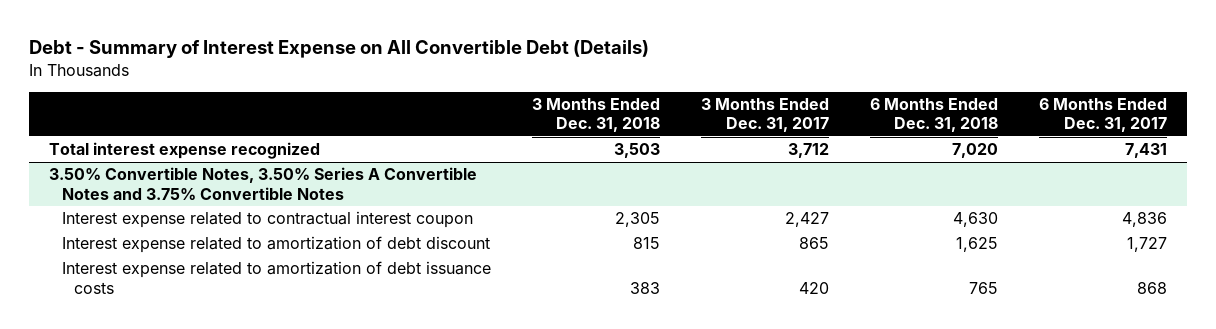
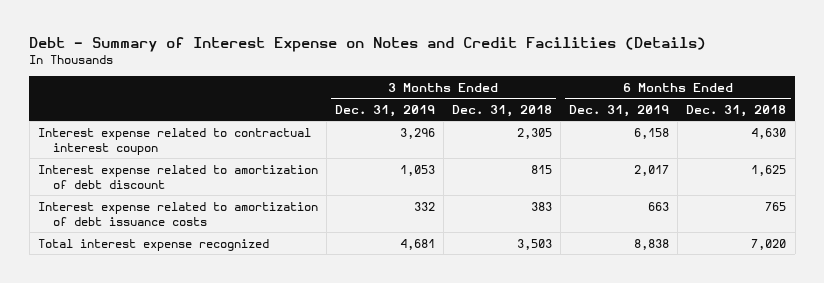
- Debt - Summary of Interest Expense on All Convertible Debt (Details)
+ Debt - Summary of Interest Expense on Notes and Credit Facilities (Details)
- | 3 Months Ended Dec. 31, 2018 | 3 Months Ended Dec. 31, 2017 | 6 Months Ended Dec. 31, 2018 | 6 Months Ended Dec. 31, 2017
+ | 3 Months Ended Dec. 31, 2019 | 3 Months Ended Dec. 31, 2018 | 6 Months Ended Dec. 31, 2019 | 6 Months Ended Dec. 31, 2018
- 3.50% Convertible Notes, 3.50% Series A Convertible Notes and 3.75% Convertible Notes
moved down: Total interest expense recognized | 4,681 | 3,503 | 8,838 | 7,020

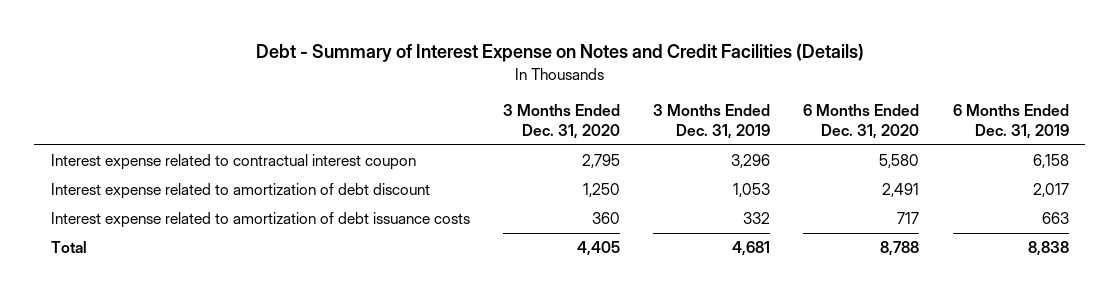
- | 3 Months Ended Dec. 31, 2019 | 3 Months Ended Dec. 31, 2018 | 6 Months Ended Dec. 31, 2019 | 6 Months Ended Dec. 31, 2018
+ | 3 Months Ended Dec. 31, 2020 | 3 Months Ended Dec. 31, 2019 | 6 Months Ended Dec. 31, 2020 | 6 Months Ended Dec. 31, 2019
- Total interest expense recognized | 4,681 | 3,503 | 8,838 | 7,020
+ Total | 4,405 | 4,681 | 8,788 | 8,838

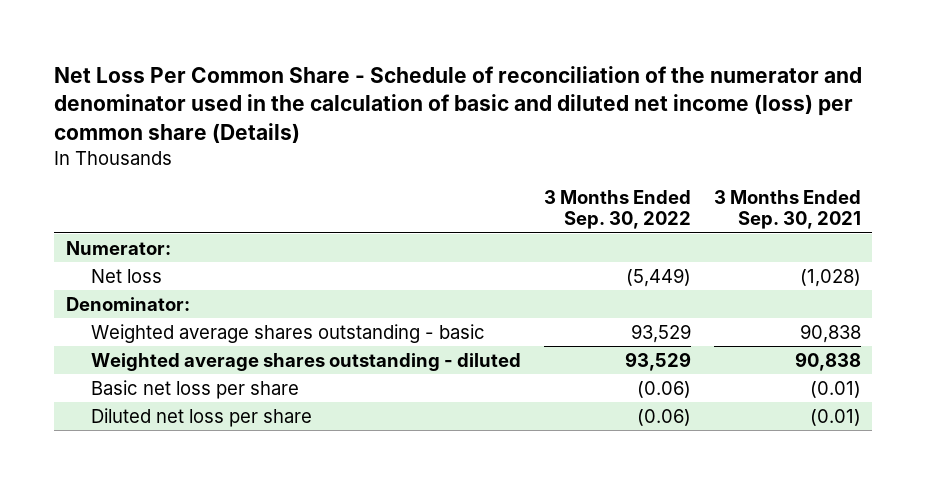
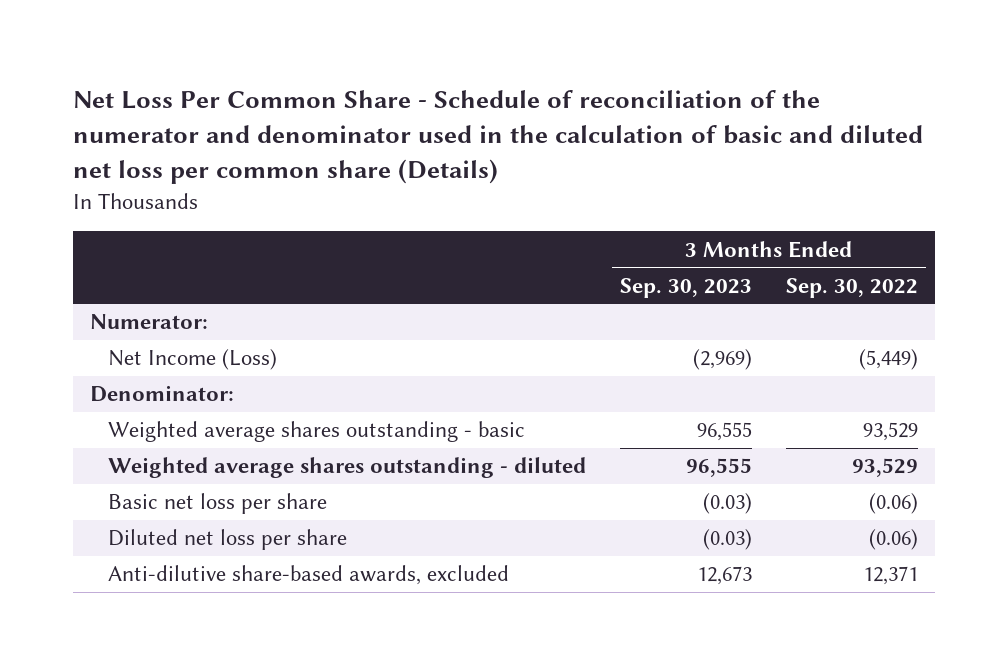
- Net Loss Per Common Share - Schedule of reconciliation of the numerator and denominator used in the calculation of basic and diluted net income (loss) per common share (Details)
+ Net Loss Per Common Share - Schedule of reconciliation of the numerator and denominator used in the calculation of basic and diluted net loss per common share (Details)
- | 3 Months Ended Sep. 30, 2022 | 3 Months Ended Sep. 30, 2021
+ | 3 Months Ended Sep. 30, 2023 | 3 Months Ended Sep. 30, 2022
- Net loss | (5,449) | (1,028)
+ Net Income (Loss) | (2,969) | (5,449)
+ Anti-dilutive share-based awards, excluded | 12,673 | 12,371

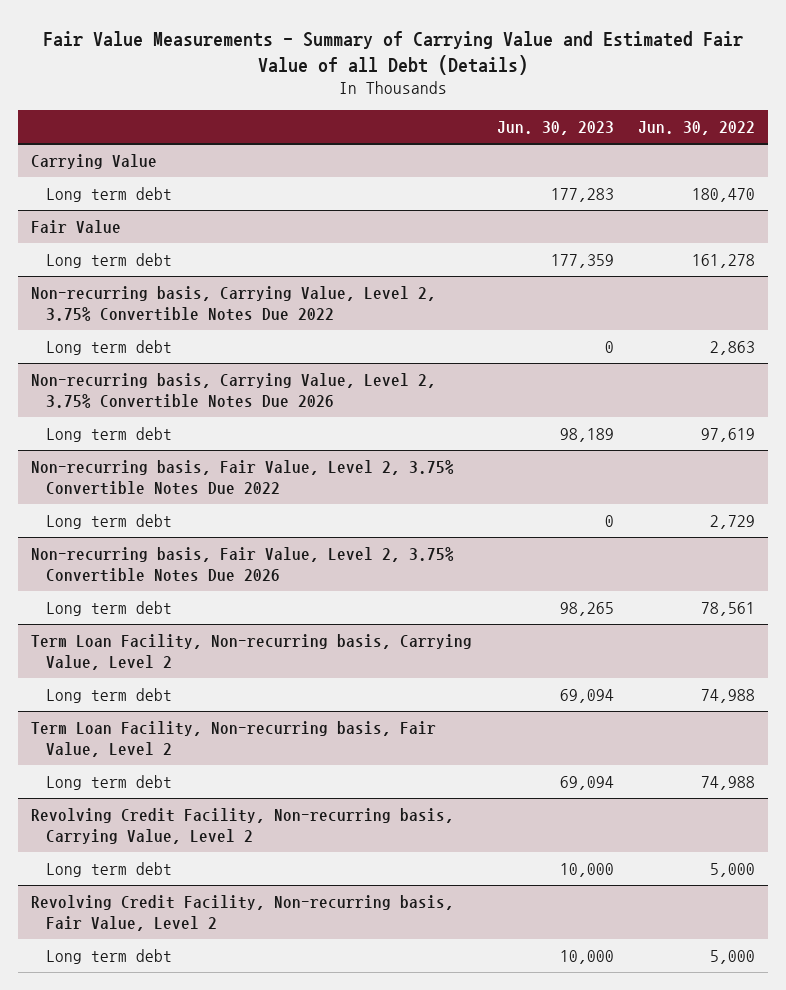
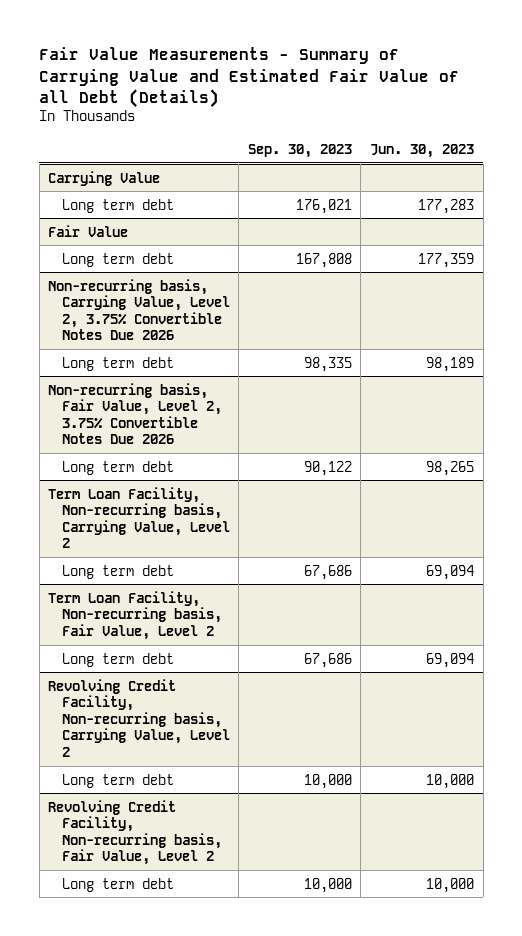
- | Jun. 30, 2023 | Jun. 30, 2022
+ | Sep. 30, 2023 | Jun. 30, 2023
- Non-recurring basis, Carrying Value, Level 2, 3.75% Convertible Notes Due 2022
- Long term debt | 0 | 2,863
- Non-recurring basis, Fair Value, Level 2, 3.75% Convertible Notes Due 2022
- Long term debt | 0 | 2,729

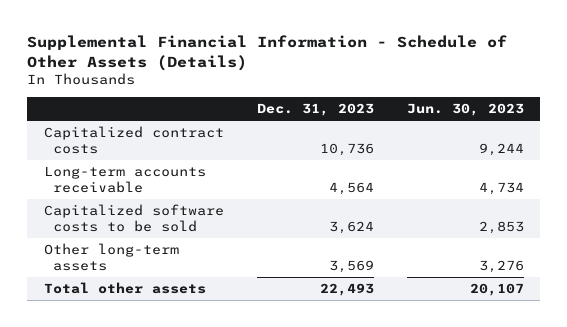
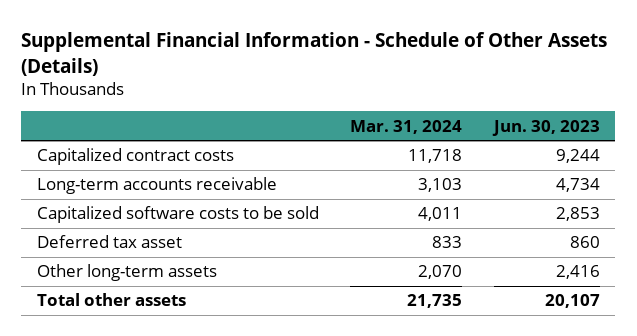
- | Dec. 31, 2023 | Jun. 30, 2023
+ | Mar. 31, 2024 | Jun. 30, 2023
- Other long-term assets | 3,569 | 3,276
+ Deferred tax asset | 833 | 860
+ Other long-term assets | 2,070 | 2,416

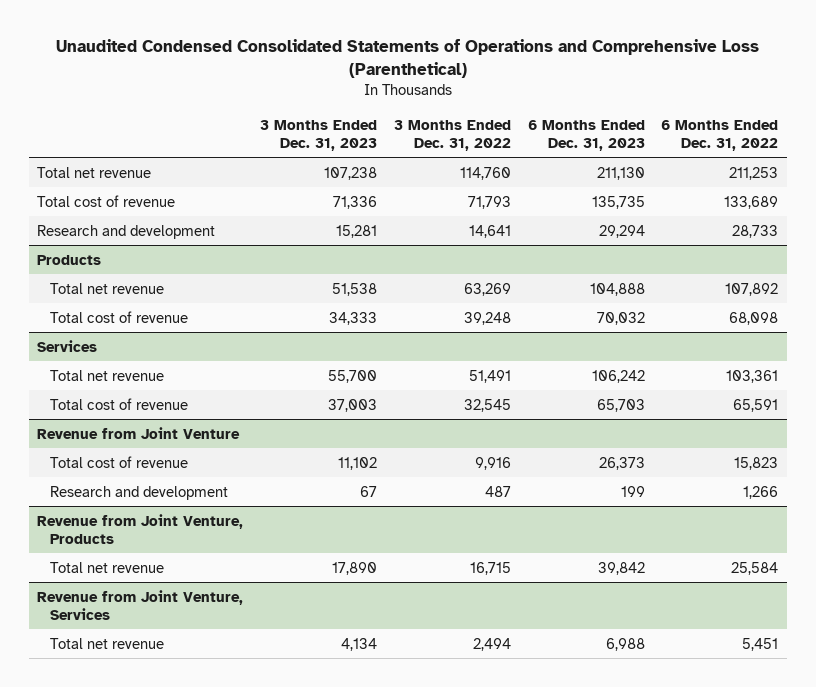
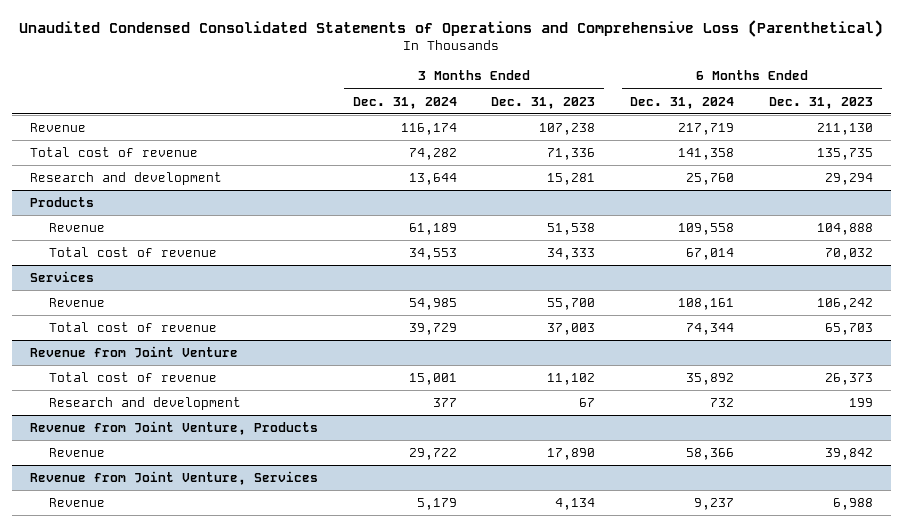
- | 3 Months Ended Dec. 31, 2023 | 3 Months Ended Dec. 31, 2022 | 6 Months Ended Dec. 31, 2023 | 6 Months Ended Dec. 31, 2022
+ | 3 Months Ended Dec. 31, 2024 | 3 Months Ended Dec. 31, 2023 | 6 Months Ended Dec. 31, 2024 | 6 Months Ended Dec. 31, 2023
- Total net revenue | 107,238 | 114,760 | 211,130 | 211,253
+ Revenue | 116,174 | 107,238 | 217,719 | 211,130
@ Products
- Total net revenue | 51,538 | 63,269 | 104,888 | 107,892
+ Revenue | 61,189 | 51,538 | 109,558 | 104,888
@ Services
- Total net revenue | 55,700 | 51,491 | 106,242 | 103,361
+ Revenue | 54,985 | 55,700 | 108,161 | 106,242
@ Revenue from Joint Venture, Products
- Total net revenue | 17,890 | 16,715 | 39,842 | 25,584
+ Revenue | 29,722 | 17,890 | 58,366 | 39,842
@ Revenue from Joint Venture, Services
- Total net revenue | 4,134 | 2,494 | 6,988 | 5,451
+ Revenue | 5,179 | 4,134 | 9,237 | 6,988

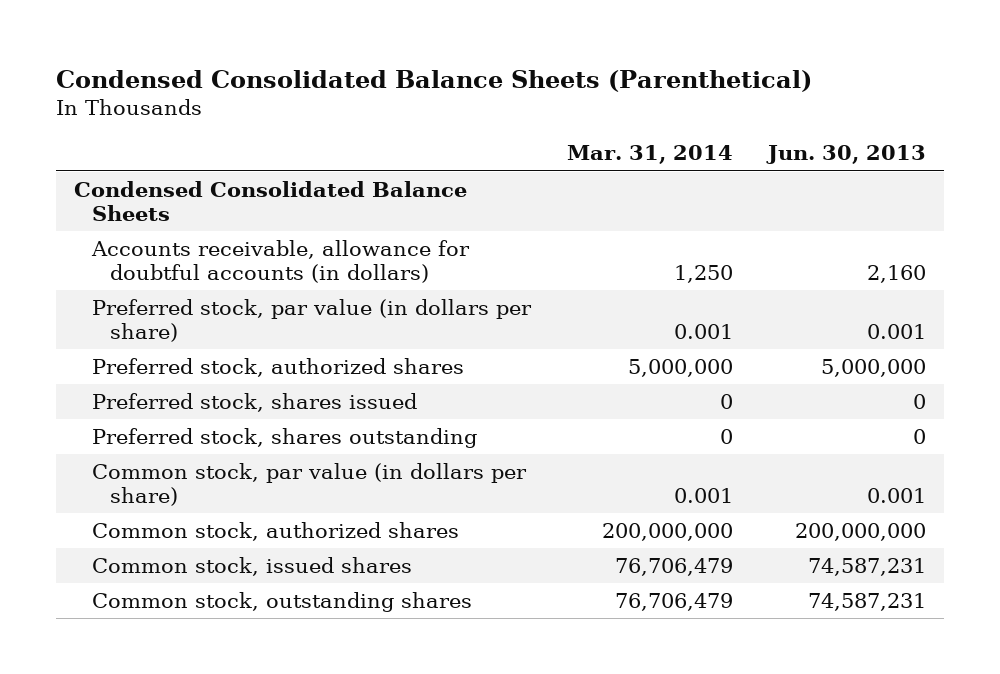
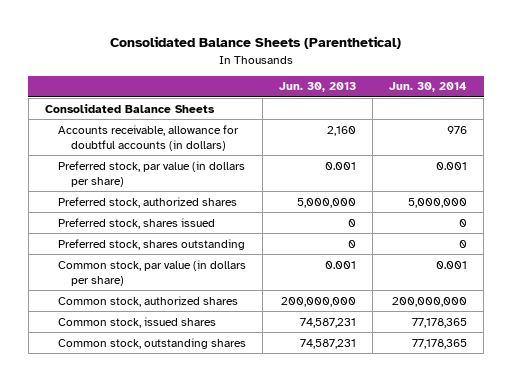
- Condensed Consolidated Balance Sheets (Parenthetical)
+ Consolidated Balance Sheets (Parenthetical)
- | Mar. 31, 2014 | Jun. 30, 2013
+ | Jun. 30, 2013 | Jun. 30, 2014
- Condensed Consolidated Balance Sheets
+ Consolidated Balance Sheets

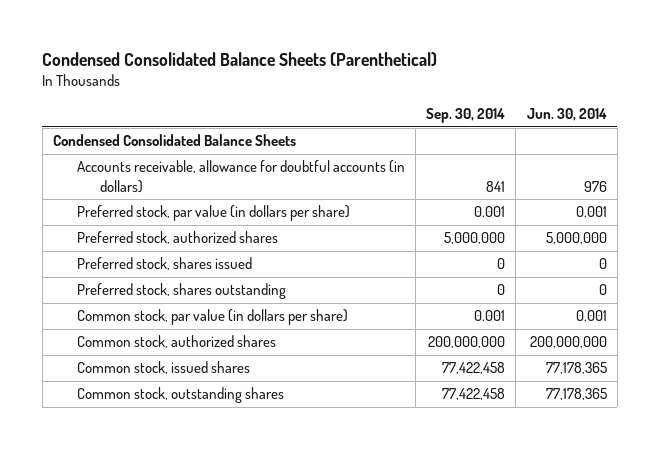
- Consolidated Balance Sheets (Parenthetical)
+ Condensed Consolidated Balance Sheets (Parenthetical)
- | Jun. 30, 2013 | Jun. 30, 2014
+ | Sep. 30, 2014 | Jun. 30, 2014
- Consolidated Balance Sheets
+ Condensed Consolidated Balance Sheets

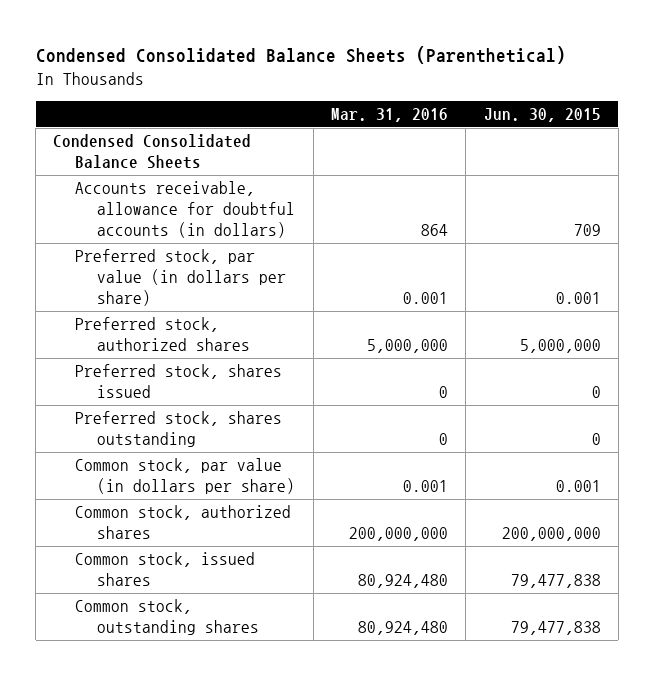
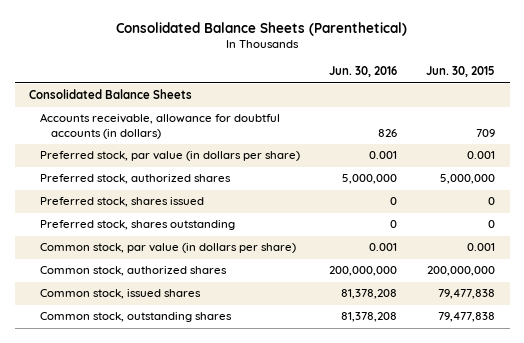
- Condensed Consolidated Balance Sheets (Parenthetical)
+ Consolidated Balance Sheets (Parenthetical)
- | Mar. 31, 2016 | Jun. 30, 2015
+ | Jun. 30, 2016 | Jun. 30, 2015
- Condensed Consolidated Balance Sheets
+ Consolidated Balance Sheets

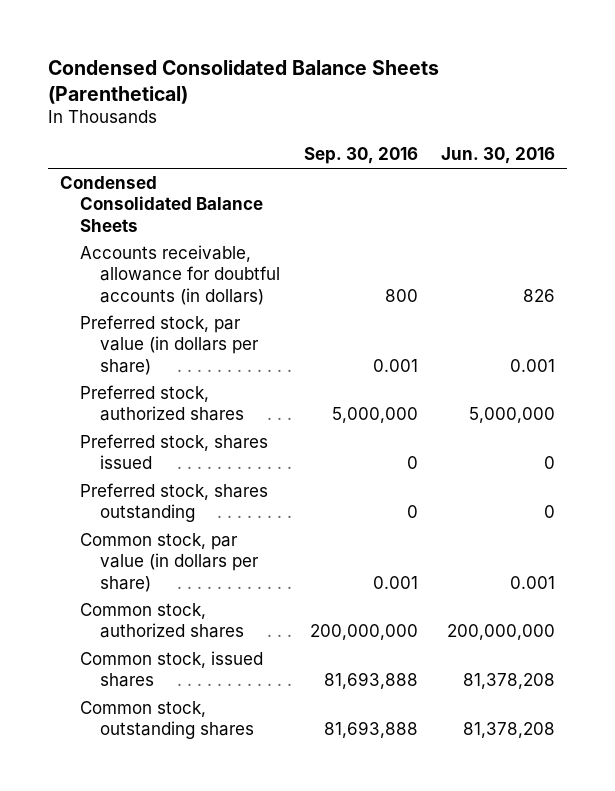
- Consolidated Balance Sheets (Parenthetical)
+ Condensed Consolidated Balance Sheets (Parenthetical)
- | Jun. 30, 2016 | Jun. 30, 2015
+ | Sep. 30, 2016 | Jun. 30, 2016
- Consolidated Balance Sheets
+ Condensed Consolidated Balance Sheets

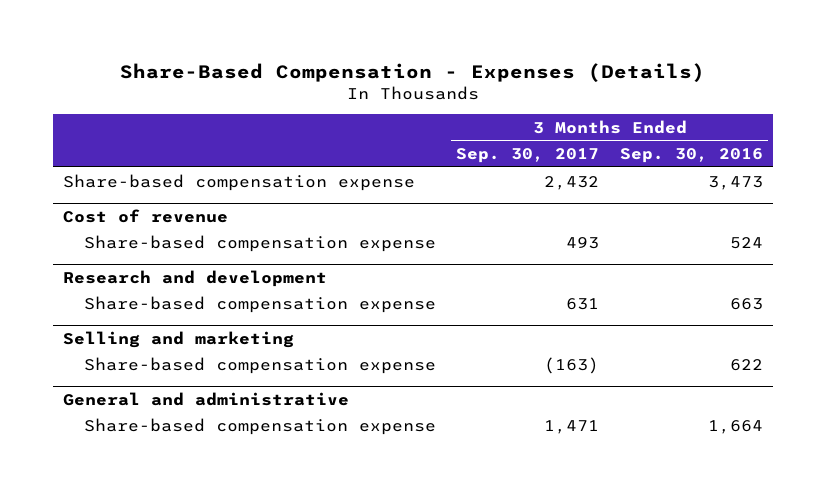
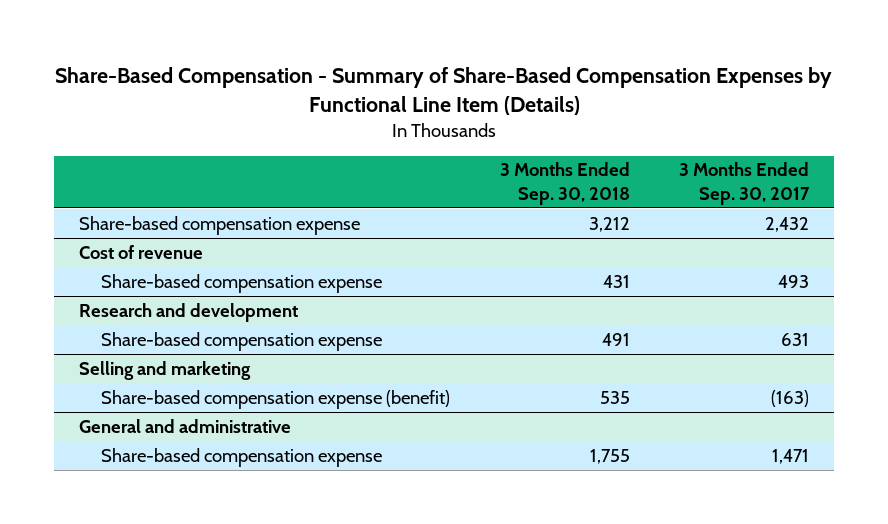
- Share-Based Compensation - Expenses (Details)
+ Share-Based Compensation - Summary of Share-Based Compensation Expenses by Functional Line Item (Details)
- | 3 Months Ended Sep. 30, 2017 | 3 Months Ended Sep. 30, 2016
+ | 3 Months Ended Sep. 30, 2018 | 3 Months Ended Sep. 30, 2017
@ Selling and marketing
- Share-based compensation expense | (163) | 622
+ Share-based compensation expense (benefit) | 535 | (163)

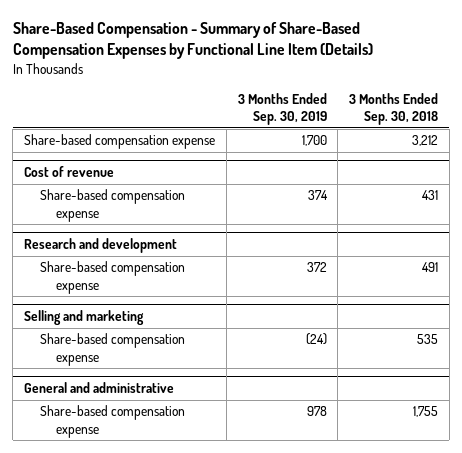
- | 3 Months Ended Sep. 30, 2018 | 3 Months Ended Sep. 30, 2017
+ | 3 Months Ended Sep. 30, 2019 | 3 Months Ended Sep. 30, 2018
@ Selling and marketing
- Share-based compensation expense (benefit) | 535 | (163)
+ Share-based compensation expense | (24) | 535

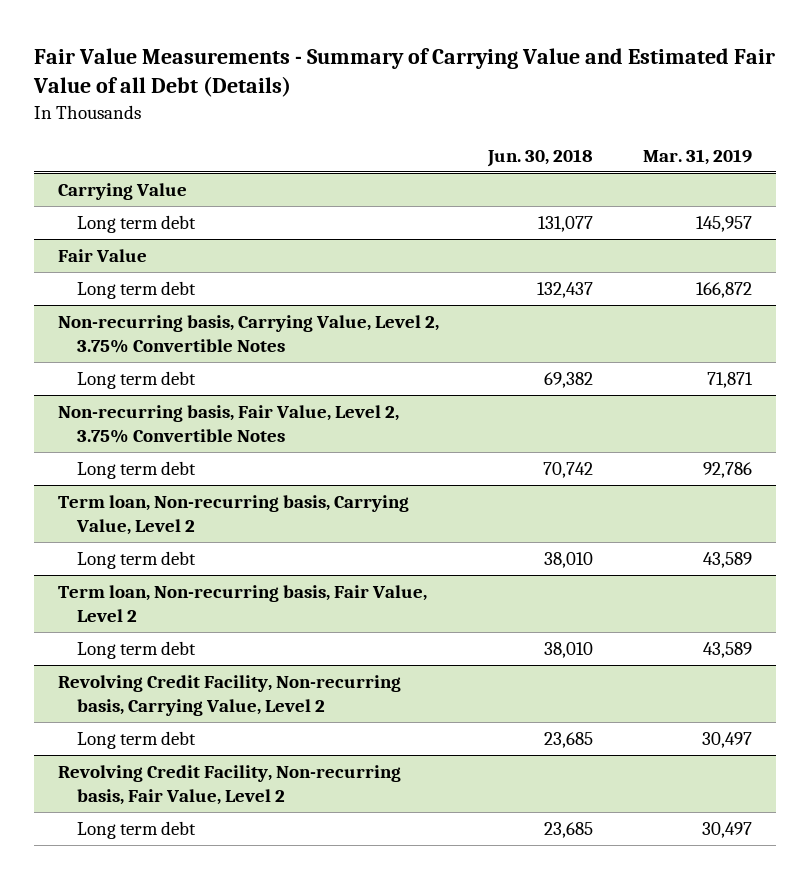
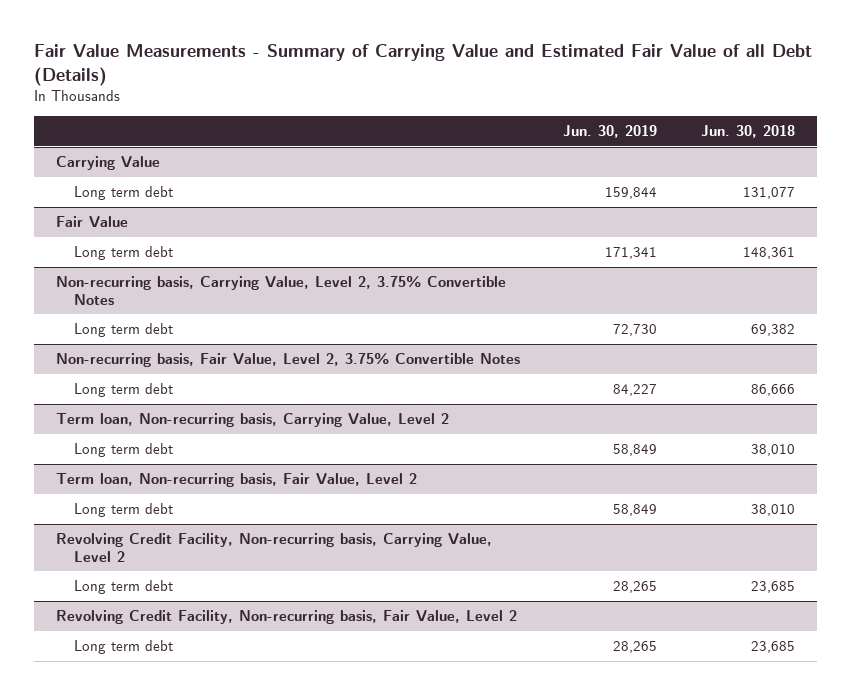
- | Jun. 30, 2018 | Mar. 31, 2019
+ | Jun. 30, 2019 | Jun. 30, 2018
@ Fair Value
- Long term debt | 132,437 | 166,872
+ Long term debt | 171,341 | 148,361
@ Non-recurring basis, Fair Value, Level 2, 3.75% Convertible Notes
- Long term debt | 70,742 | 92,786
+ Long term debt | 84,227 | 86,666

